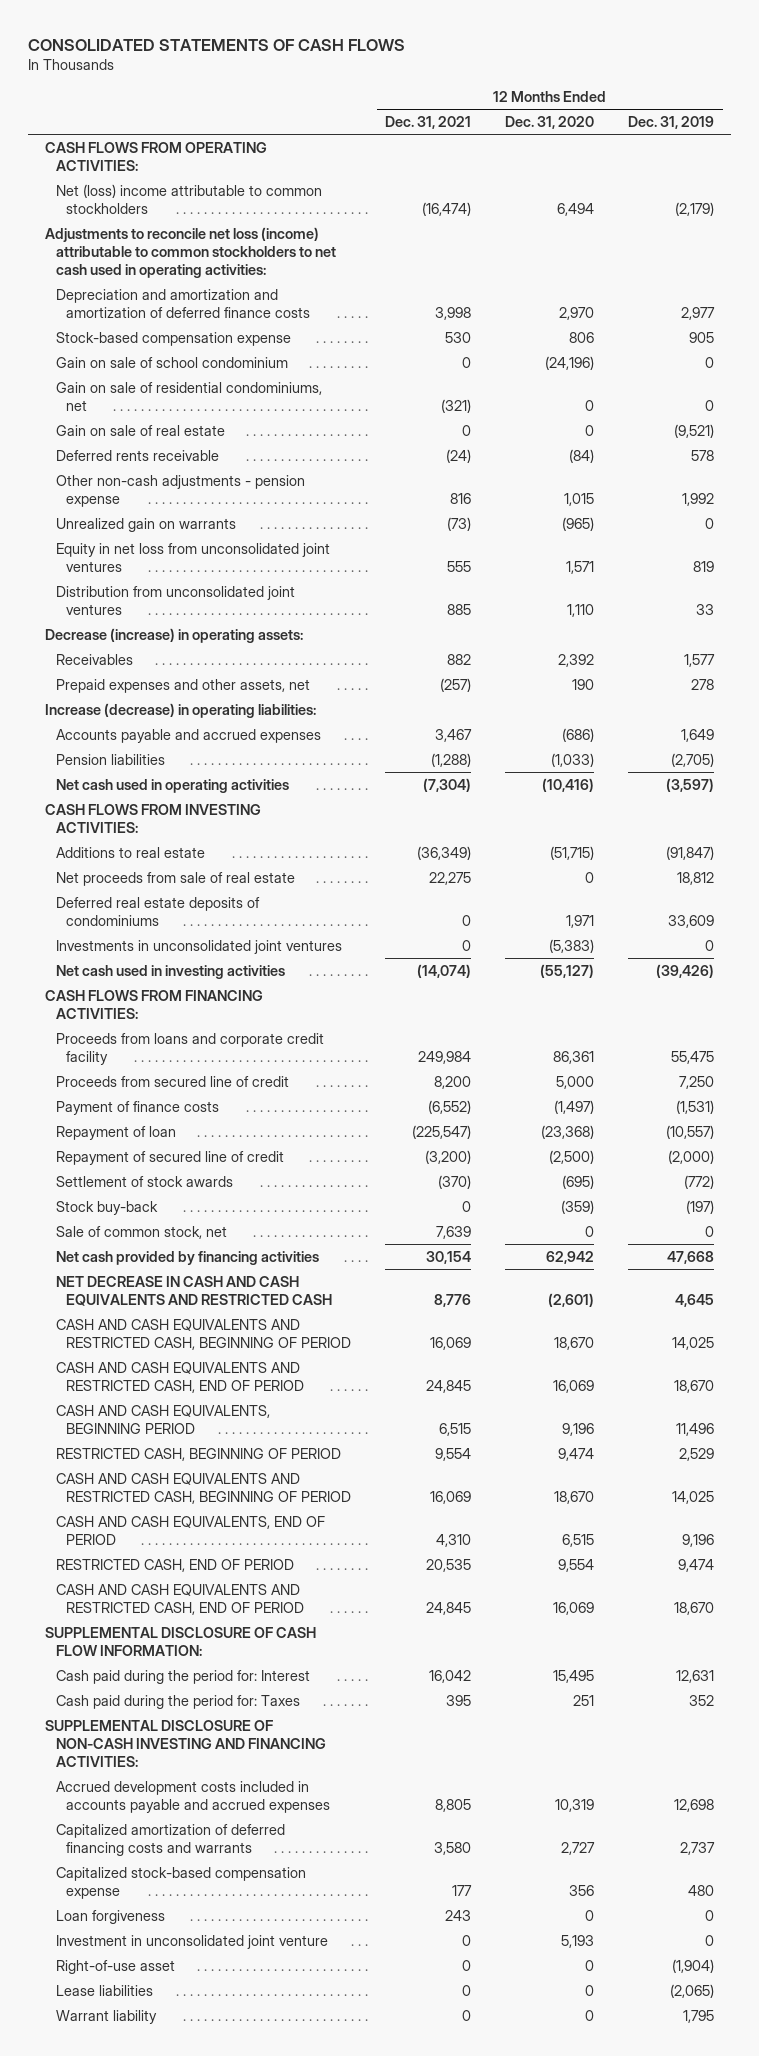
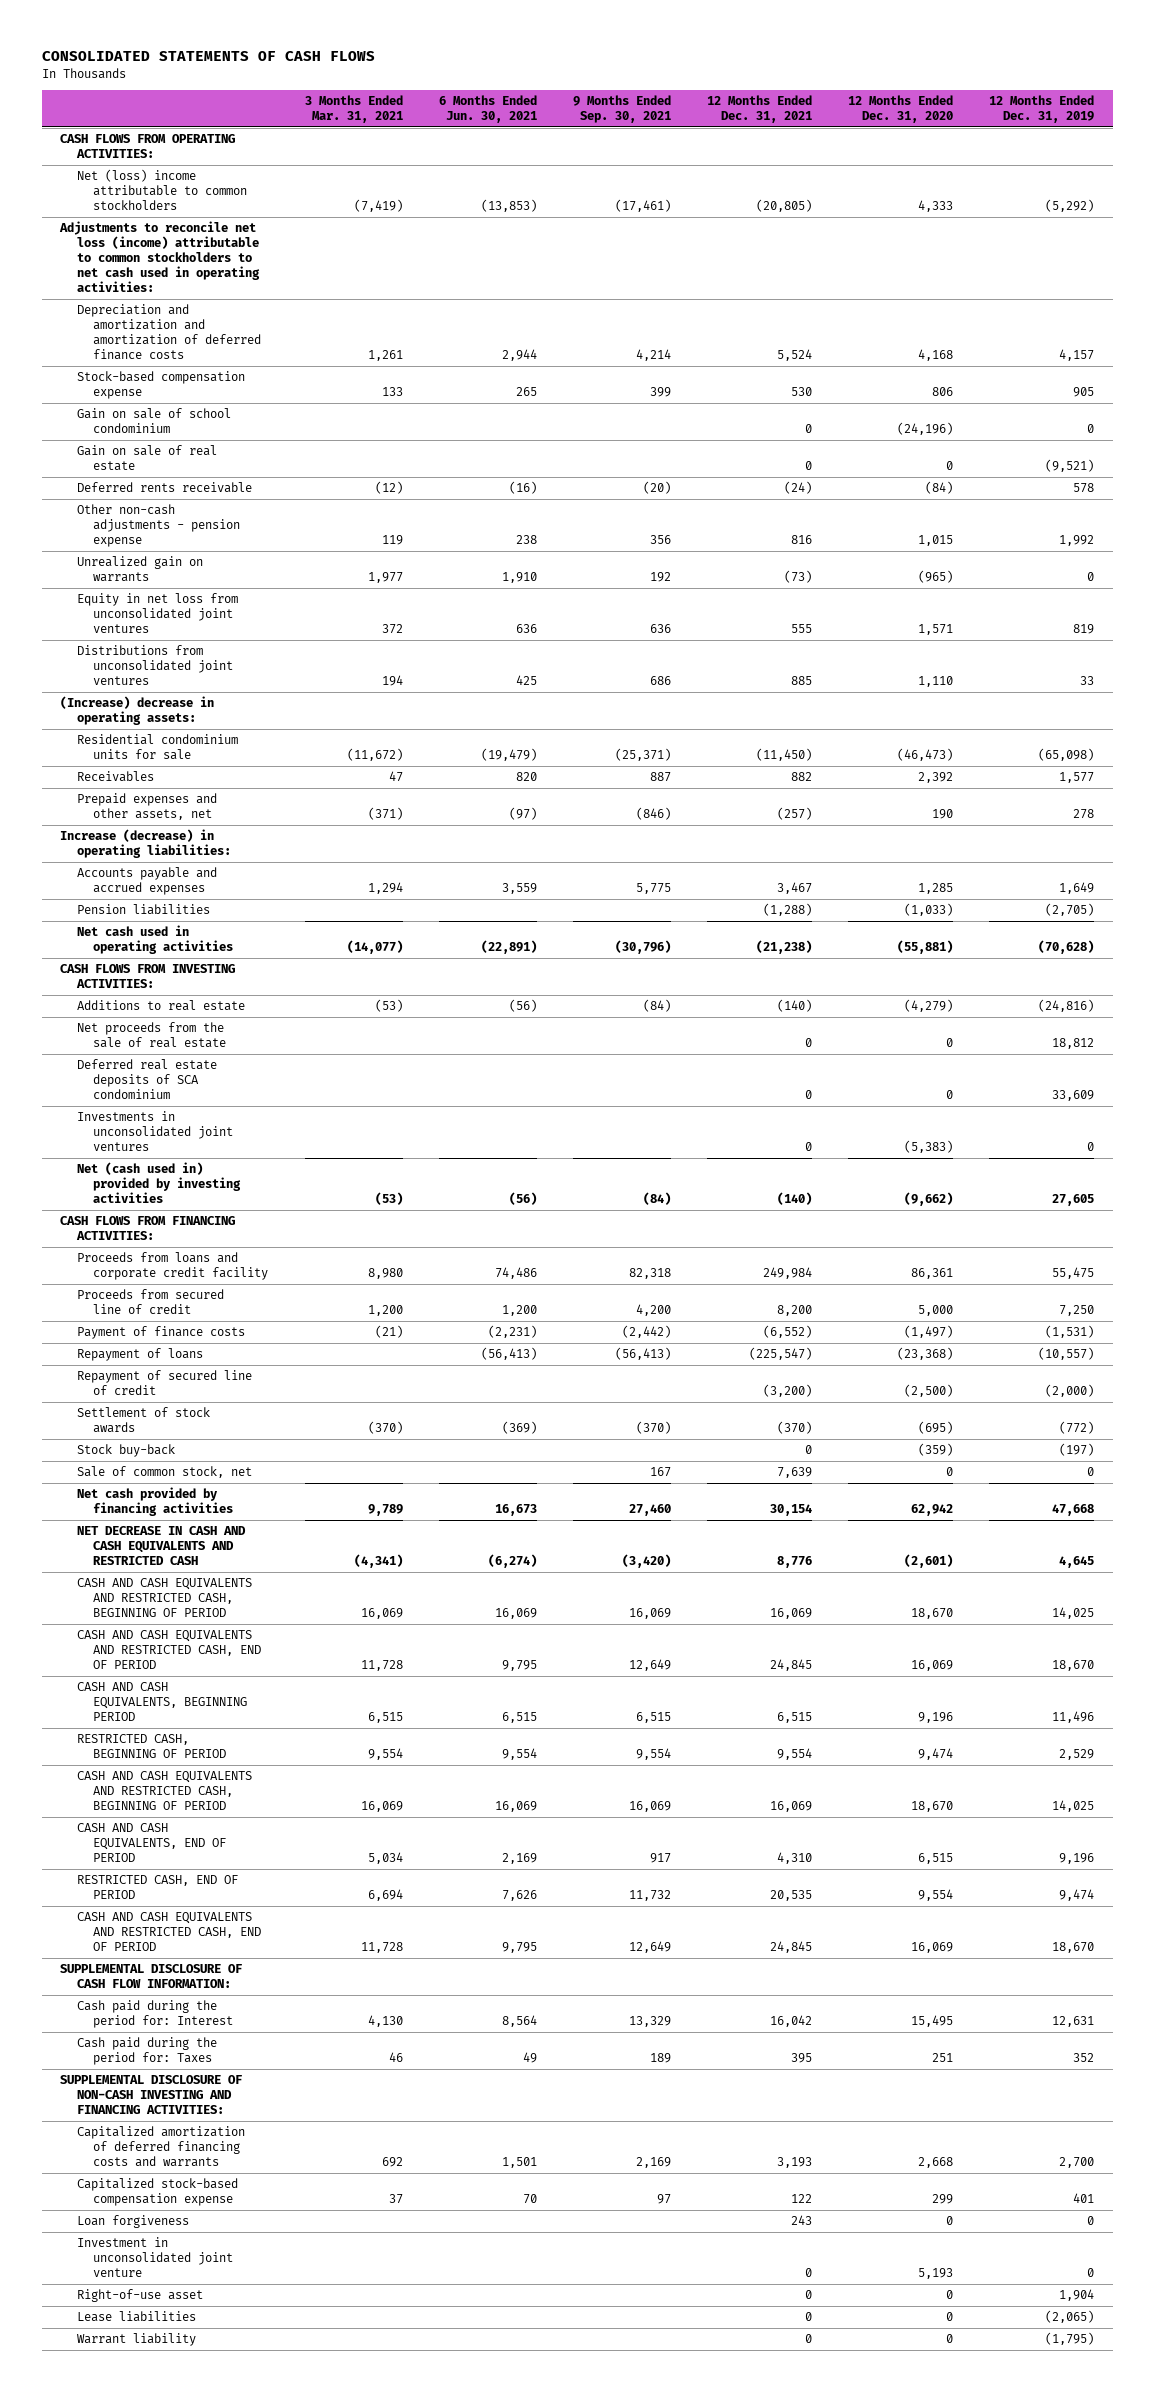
- | 12 Months Ended Dec. 31, 2021 | 12 Months Ended Dec. 31, 2020 | 12 Months Ended Dec. 31, 2019
+ | 3 Months Ended Mar. 31, 2021 | 6 Months Ended Jun. 30, 2021 | 9 Months Ended Sep. 30, 2021 | 12 Months Ended Dec. 31, 2021 | 12 Months Ended Dec. 31, 2020 | 12 Months Ended Dec. 31, 2019
- Net (loss) income attributable to common stockholders | (16,474) | 6,494 | (2,179)
+ Net (loss) income attributable to common stockholders | (7,419) | (13,853) | (17,461) | (20,805) | 4,333 | (5,292)
- Depreciation and amortization and amortization of deferred finance costs | 3,998 | 2,970 | 2,977
+ Depreciation and amortization and amortization of deferred finance costs | 1,261 | 2,944 | 4,214 | 5,524 | 4,168 | 4,157
- Gain on sale of residential condominiums, net | (321) | 0 | 0
- Distribution from unconsolidated joint ventures | 885 | 1,110 | 33
- Decrease (increase) in operating assets:
+ Distributions from unconsolidated joint ventures | 194 | 425 | 686 | 885 | 1,110 | 33
+ (Increase) decrease in operating assets:
+ Residential condominium units for sale | (11,672) | (19,479) | (25,371) | (11,450) | (46,473) | (65,098)
- Accounts payable and accrued expenses | 3,467 | (686) | 1,649
+ Accounts payable and accrued expenses | 1,294 | 3,559 | 5,775 | 3,467 | 1,285 | 1,649
- Net cash used in operating activities | (7,304) | (10,416) | (3,597)
+ Net cash used in operating activities | (14,077) | (22,891) | (30,796) | (21,238) | (55,881) | (70,628)
- Additions to real estate | (36,349) | (51,715) | (91,847)
- Net proceeds from sale of real estate | 22,275 | 0 | 18,812
- Deferred real estate deposits of condominiums | 0 | 1,971 | 33,609
+ Additions to real estate | (53) | (56) | (84) | (140) | (4,279) | (24,816)
+ Net proceeds from the sale of real estate | | | | 0 | 0 | 18,812
+ Deferred real estate deposits of SCA condominium | | | | 0 | 0 | 33,609
- Net cash used in investing activities | (14,074) | (55,127) | (39,426)
+ Net (cash used in) provided by investing activities | (53) | (56) | (84) | (140) | (9,662) | 27,605
- Repayment of loan | (225,547) | (23,368) | (10,557)
+ Repayment of loans | | (56,413) | (56,413) | (225,547) | (23,368) | (10,557)
- Accrued development costs included in accounts payable and accrued expenses | 8,805 | 10,319 | 12,698
- Capitalized amortization of deferred financing costs and warrants | 3,580 | 2,727 | 2,737
- Capitalized stock-based compensation expense | 177 | 356 | 480
+ Capitalized amortization of deferred financing costs and warrants | 692 | 1,501 | 2,169 | 3,193 | 2,668 | 2,700
+ Capitalized stock-based compensation expense | 37 | 70 | 97 | 122 | 299 | 401
- Right-of-use asset | 0 | 0 | (1,904)
+ Right-of-use asset | | | | 0 | 0 | 1,904
- Warrant liability | 0 | 0 | 1,795
+ Warrant liability | | | | 0 | 0 | (1,795)

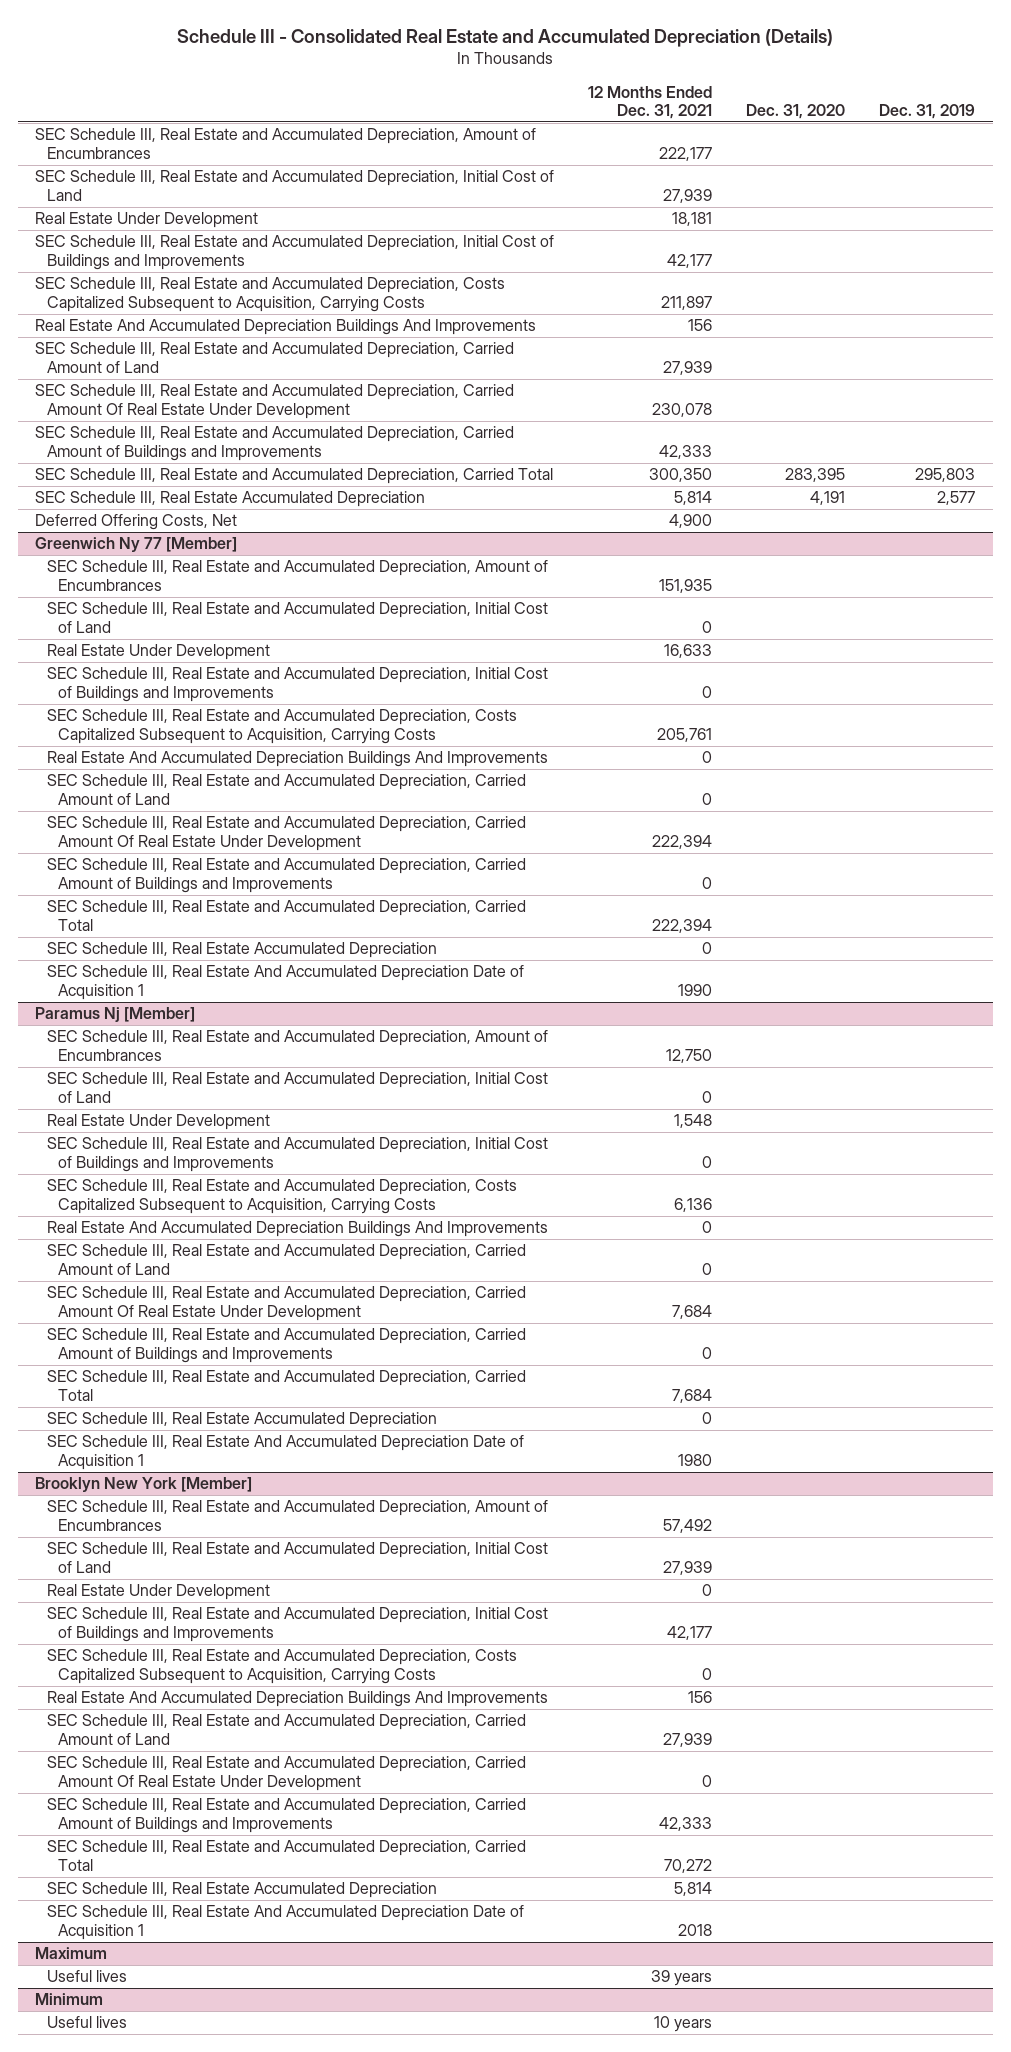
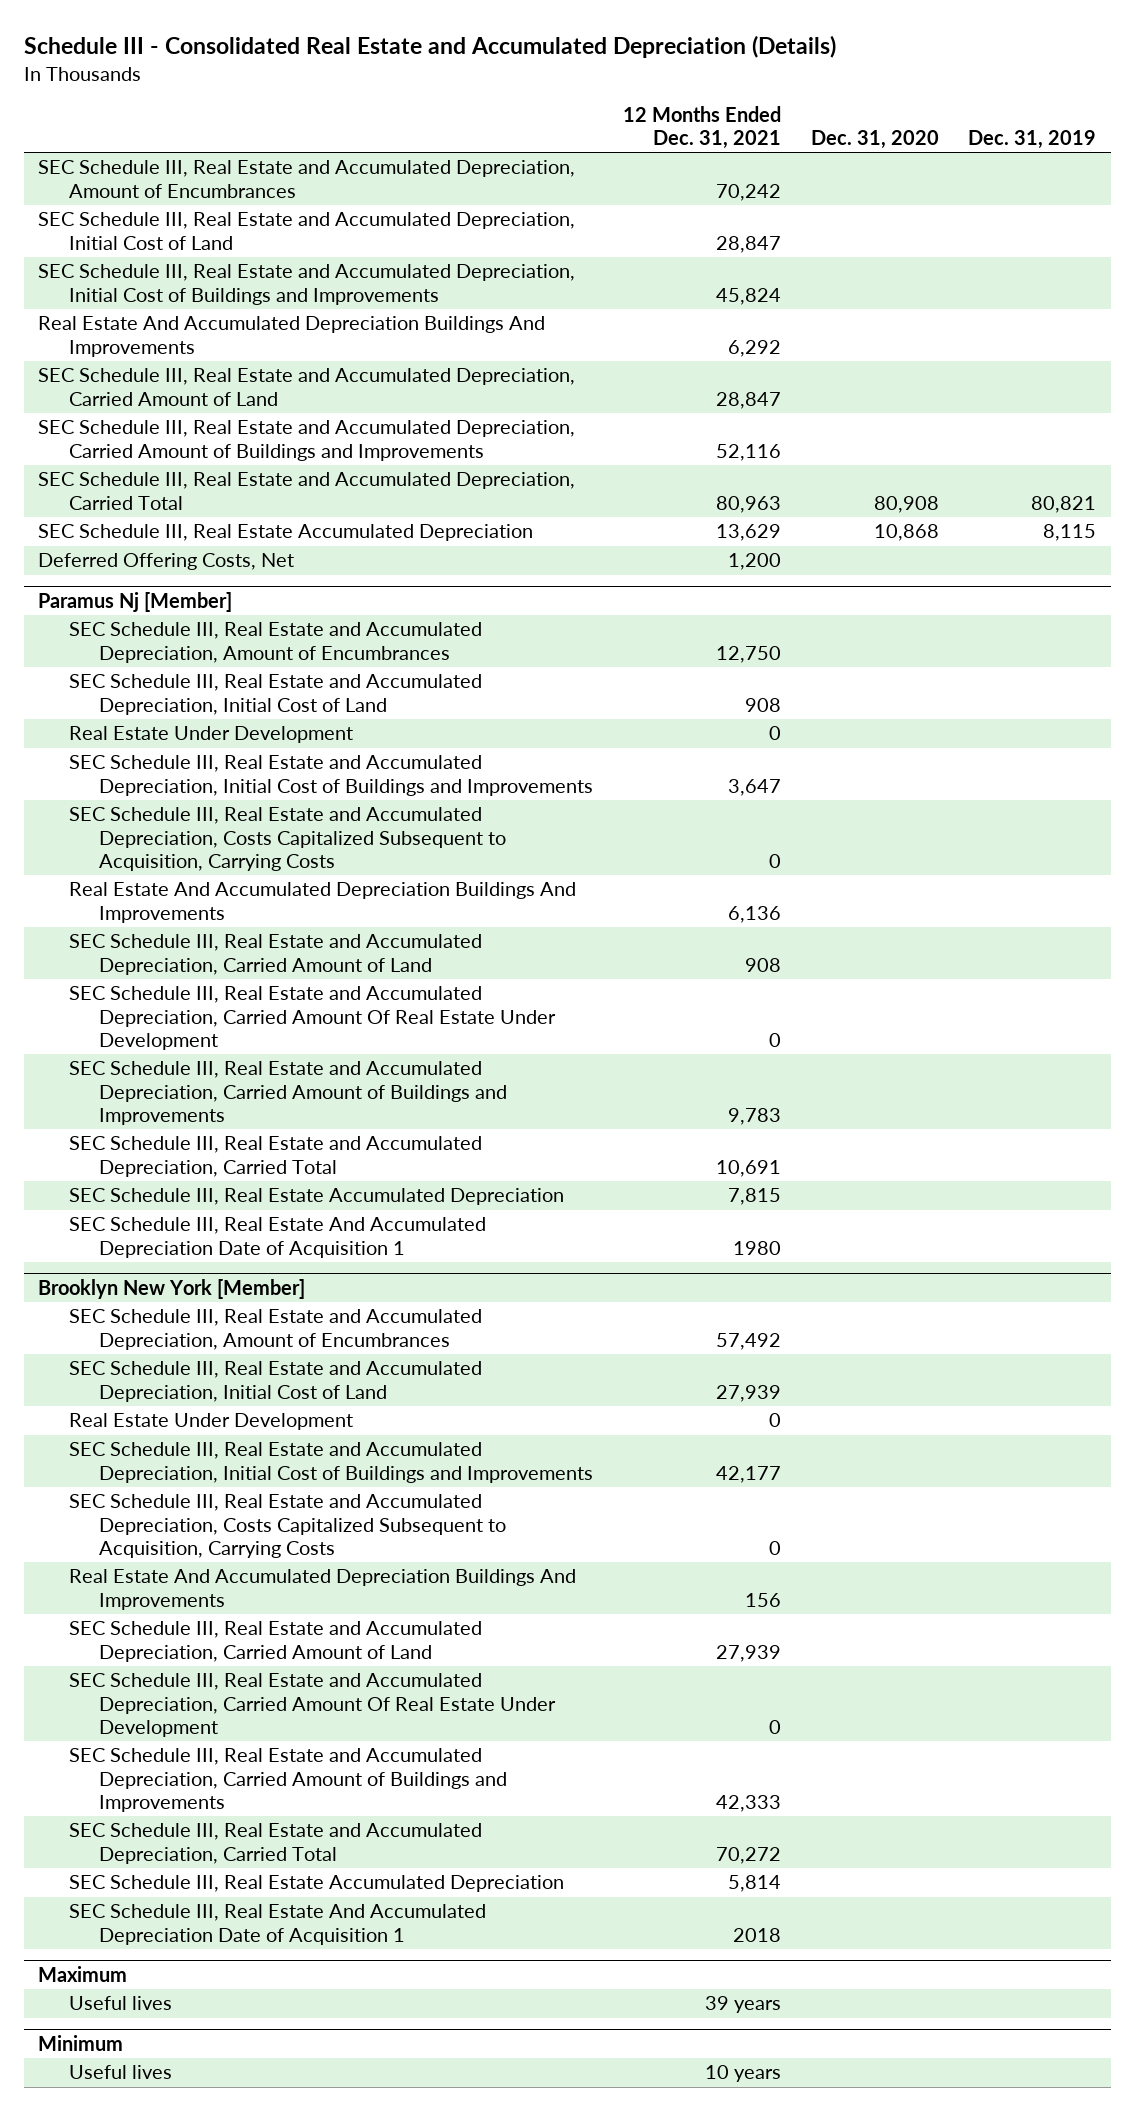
- SEC Schedule III, Real Estate and Accumulated Depreciation, Amount of Encumbrances | 222,177 | |
- SEC Schedule III, Real Estate and Accumulated Depreciation, Initial Cost of Land | 27,939 | |
- Real Estate Under Development | 18,181 | |
- SEC Schedule III, Real Estate and Accumulated Depreciation, Initial Cost of Buildings and Improvements | 42,177 | |
- SEC Schedule III, Real Estate and Accumulated Depreciation, Costs Capitalized Subsequent to Acquisition, Carrying Costs | 211,897 | |
- Real Estate And Accumulated Depreciation Buildings And Improvements | 156 | |
- SEC Schedule III, Real Estate and Accumulated Depreciation, Carried Amount of Land | 27,939 | |
- SEC Schedule III, Real Estate and Accumulated Depreciation, Carried Amount Of Real Estate Under Development | 230,078 | |
- SEC Schedule III, Real Estate and Accumulated Depreciation, Carried Amount of Buildings and Improvements | 42,333 | |
- SEC Schedule III, Real Estate and Accumulated Depreciation, Carried Total | 300,350 | 283,395 | 295,803
- SEC Schedule III, Real Estate Accumulated Depreciation | 5,814 | 4,191 | 2,577
- Deferred Offering Costs, Net | 4,900 | |
- Greenwich Ny 77 [Member]
- SEC Schedule III, Real Estate and Accumulated Depreciation, Amount of Encumbrances | 151,935 | |
- SEC Schedule III, Real Estate and Accumulated Depreciation, Initial Cost of Land | 0 | |
- Real Estate Under Development | 16,633 | |
- SEC Schedule III, Real Estate and Accumulated Depreciation, Initial Cost of Buildings and Improvements | 0 | |
- SEC Schedule III, Real Estate and Accumulated Depreciation, Costs Capitalized Subsequent to Acquisition, Carrying Costs | 205,761 | |
- Real Estate And Accumulated Depreciation Buildings And Improvements | 0 | |
- SEC Schedule III, Real Estate and Accumulated Depreciation, Carried Amount of Land | 0 | |
- SEC Schedule III, Real Estate and Accumulated Depreciation, Carried Amount Of Real Estate Under Development | 222,394 | |
- SEC Schedule III, Real Estate and Accumulated Depreciation, Carried Amount of Buildings and Improvements | 0 | |
- SEC Schedule III, Real Estate and Accumulated Depreciation, Carried Total | 222,394 | |
- SEC Schedule III, Real Estate Accumulated Depreciation | 0 | |
- SEC Schedule III, Real Estate And Accumulated Depreciation Date of Acquisition 1 | 1990 | |
+ SEC Schedule III, Real Estate and Accumulated Depreciation, Amount of Encumbrances | 70,242 | |
+ SEC Schedule III, Real Estate and Accumulated Depreciation, Initial Cost of Land | 28,847 | |
+ SEC Schedule III, Real Estate and Accumulated Depreciation, Initial Cost of Buildings and Improvements | 45,824 | |
+ Real Estate And Accumulated Depreciation Buildings And Improvements | 6,292 | |
+ SEC Schedule III, Real Estate and Accumulated Depreciation, Carried Amount of Land | 28,847 | |
+ SEC Schedule III, Real Estate and Accumulated Depreciation, Carried Amount of Buildings and Improvements | 52,116 | |
+ SEC Schedule III, Real Estate and Accumulated Depreciation, Carried Total | 80,963 | 80,908 | 80,821
+ SEC Schedule III, Real Estate Accumulated Depreciation | 13,629 | 10,868 | 8,115
+ Deferred Offering Costs, Net | 1,200 | |
@ Paramus Nj [Member]
- SEC Schedule III, Real Estate and Accumulated Depreciation, Initial Cost of Land | 0 | |
- Real Estate Under Development | 1,548 | |
- SEC Schedule III, Real Estate and Accumulated Depreciation, Initial Cost of Buildings and Improvements | 0 | |
- SEC Schedule III, Real Estate and Accumulated Depreciation, Costs Capitalized Subsequent to Acquisition, Carrying Costs | 6,136 | |
- Real Estate And Accumulated Depreciation Buildings And Improvements | 0 | |
- SEC Schedule III, Real Estate and Accumulated Depreciation, Carried Amount of Land | 0 | |
- SEC Schedule III, Real Estate and Accumulated Depreciation, Carried Amount Of Real Estate Under Development | 7,684 | |
- SEC Schedule III, Real Estate and Accumulated Depreciation, Carried Amount of Buildings and Improvements | 0 | |
- SEC Schedule III, Real Estate and Accumulated Depreciation, Carried Total | 7,684 | |
- SEC Schedule III, Real Estate Accumulated Depreciation | 0 | |
+ SEC Schedule III, Real Estate and Accumulated Depreciation, Initial Cost of Land | 908 | |
+ Real Estate Under Development | 0 | |
+ SEC Schedule III, Real Estate and Accumulated Depreciation, Initial Cost of Buildings and Improvements | 3,647 | |
+ SEC Schedule III, Real Estate and Accumulated Depreciation, Costs Capitalized Subsequent to Acquisition, Carrying Costs | 0 | |
+ Real Estate And Accumulated Depreciation Buildings And Improvements | 6,136 | |
+ SEC Schedule III, Real Estate and Accumulated Depreciation, Carried Amount of Land | 908 | |
+ SEC Schedule III, Real Estate and Accumulated Depreciation, Carried Amount Of Real Estate Under Development | 0 | |
+ SEC Schedule III, Real Estate and Accumulated Depreciation, Carried Amount of Buildings and Improvements | 9,783 | |
+ SEC Schedule III, Real Estate and Accumulated Depreciation, Carried Total | 10,691 | |
+ SEC Schedule III, Real Estate Accumulated Depreciation | 7,815 | |

